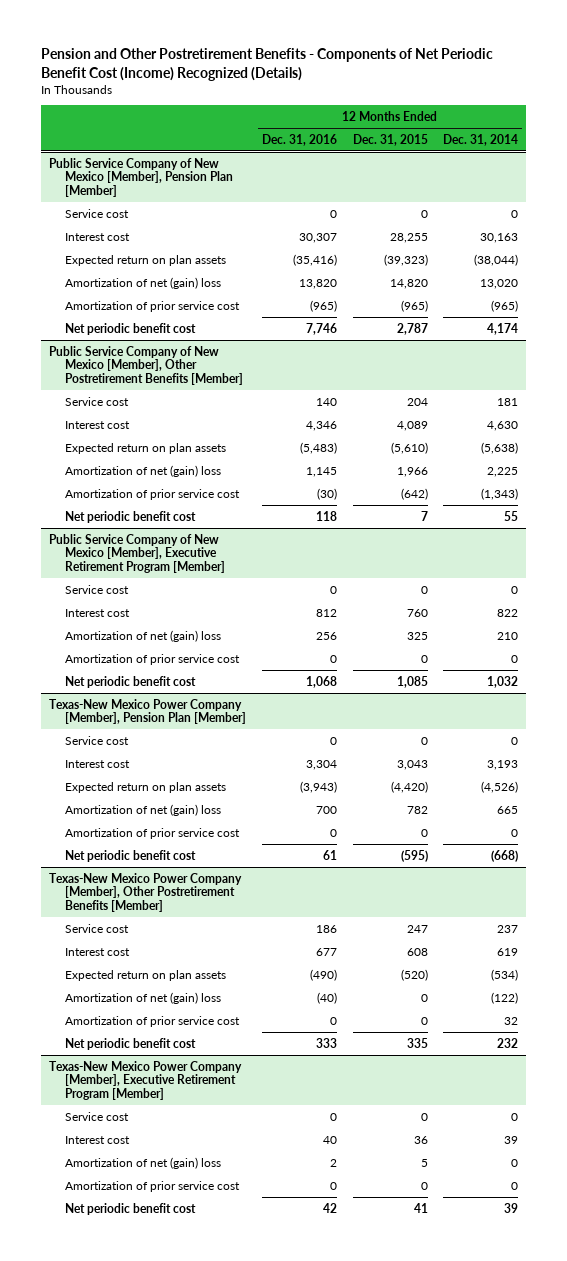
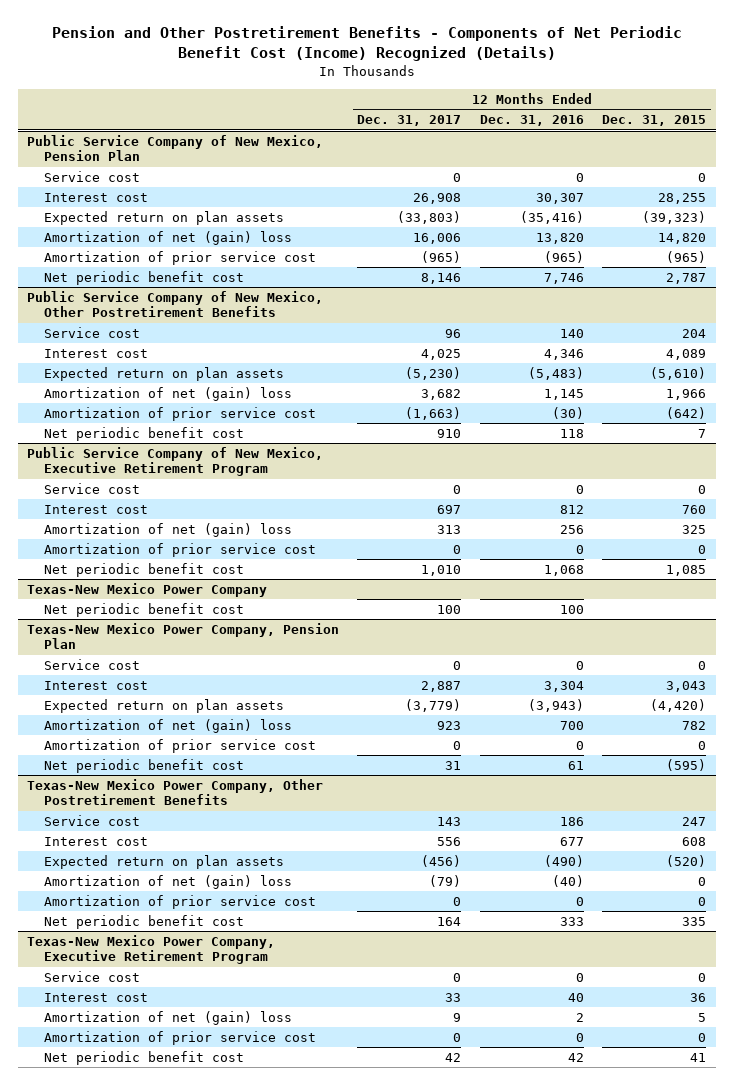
- | 12 Months Ended Dec. 31, 2016 | 12 Months Ended Dec. 31, 2015 | 12 Months Ended Dec. 31, 2014
+ | 12 Months Ended Dec. 31, 2017 | 12 Months Ended Dec. 31, 2016 | 12 Months Ended Dec. 31, 2015
- Public Service Company of New Mexico [Member], Pension Plan [Member]
+ Public Service Company of New Mexico, Pension Plan
- Public Service Company of New Mexico [Member], Other Postretirement Benefits [Member]
+ Public Service Company of New Mexico, Other Postretirement Benefits
- Public Service Company of New Mexico [Member], Executive Retirement Program [Member]
+ Public Service Company of New Mexico, Executive Retirement Program
- Texas-New Mexico Power Company [Member], Pension Plan [Member]
+ Texas-New Mexico Power Company
+ Net periodic benefit cost | 100 | 100 |
+ Texas-New Mexico Power Company, Pension Plan
- Texas-New Mexico Power Company [Member], Other Postretirement Benefits [Member]
+ Texas-New Mexico Power Company, Other Postretirement Benefits
- Texas-New Mexico Power Company [Member], Executive Retirement Program [Member]
+ Texas-New Mexico Power Company, Executive Retirement Program

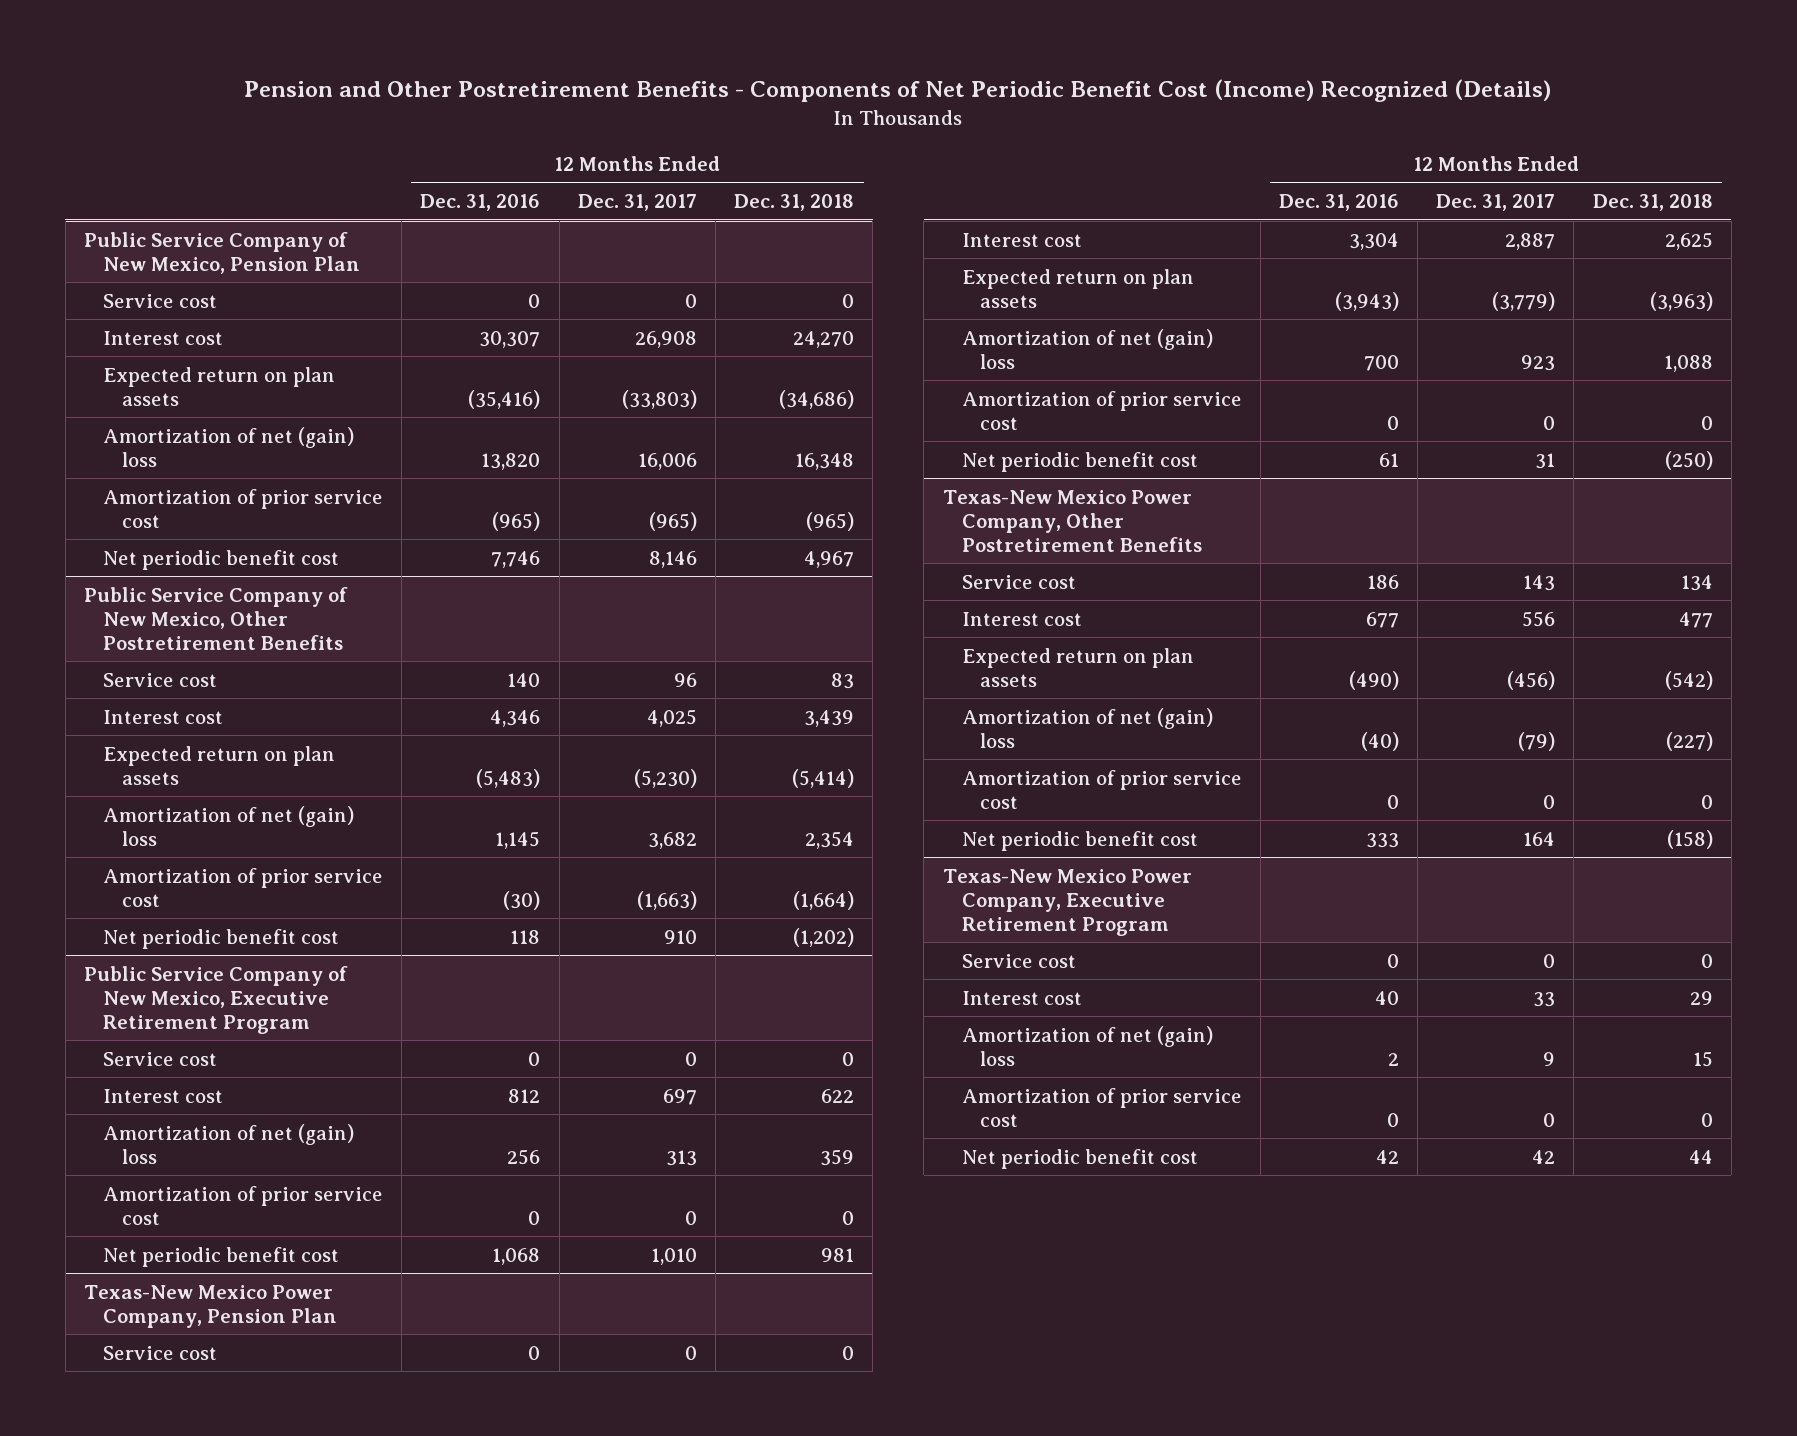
- | 12 Months Ended Dec. 31, 2017 | 12 Months Ended Dec. 31, 2016 | 12 Months Ended Dec. 31, 2015
+ | 12 Months Ended Dec. 31, 2016 | 12 Months Ended Dec. 31, 2017 | 12 Months Ended Dec. 31, 2018
- Texas-New Mexico Power Company
- Net periodic benefit cost | 100 | 100 |

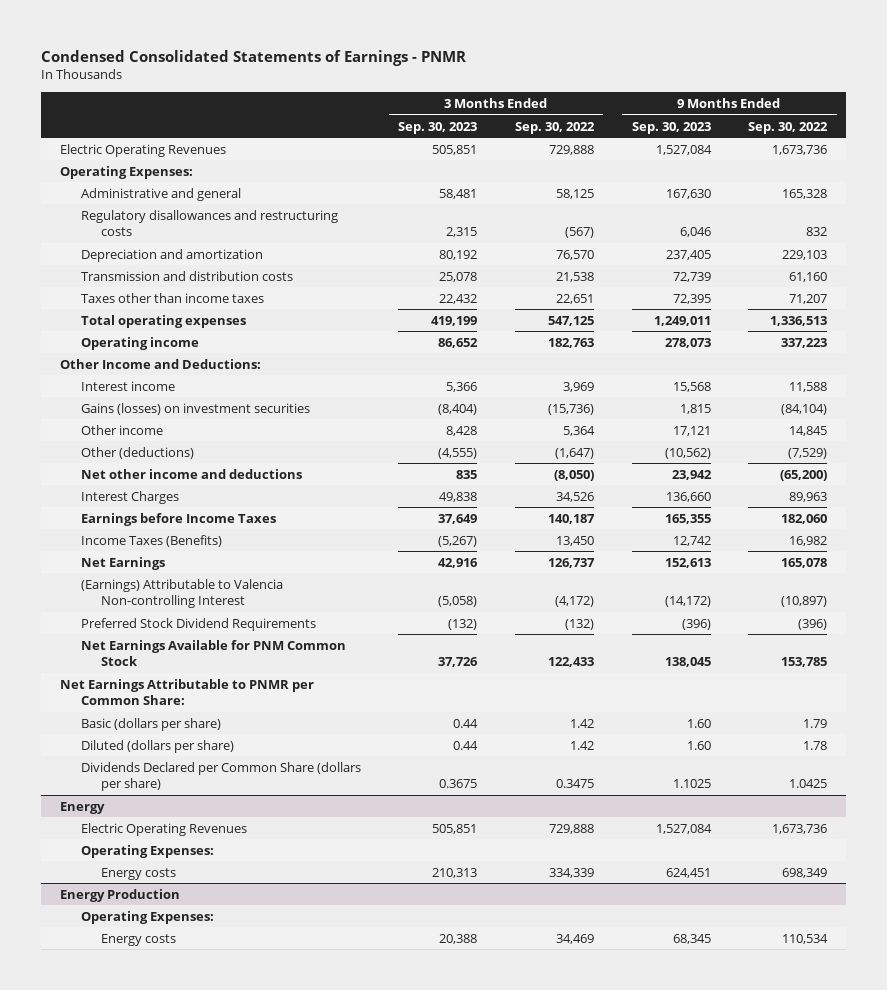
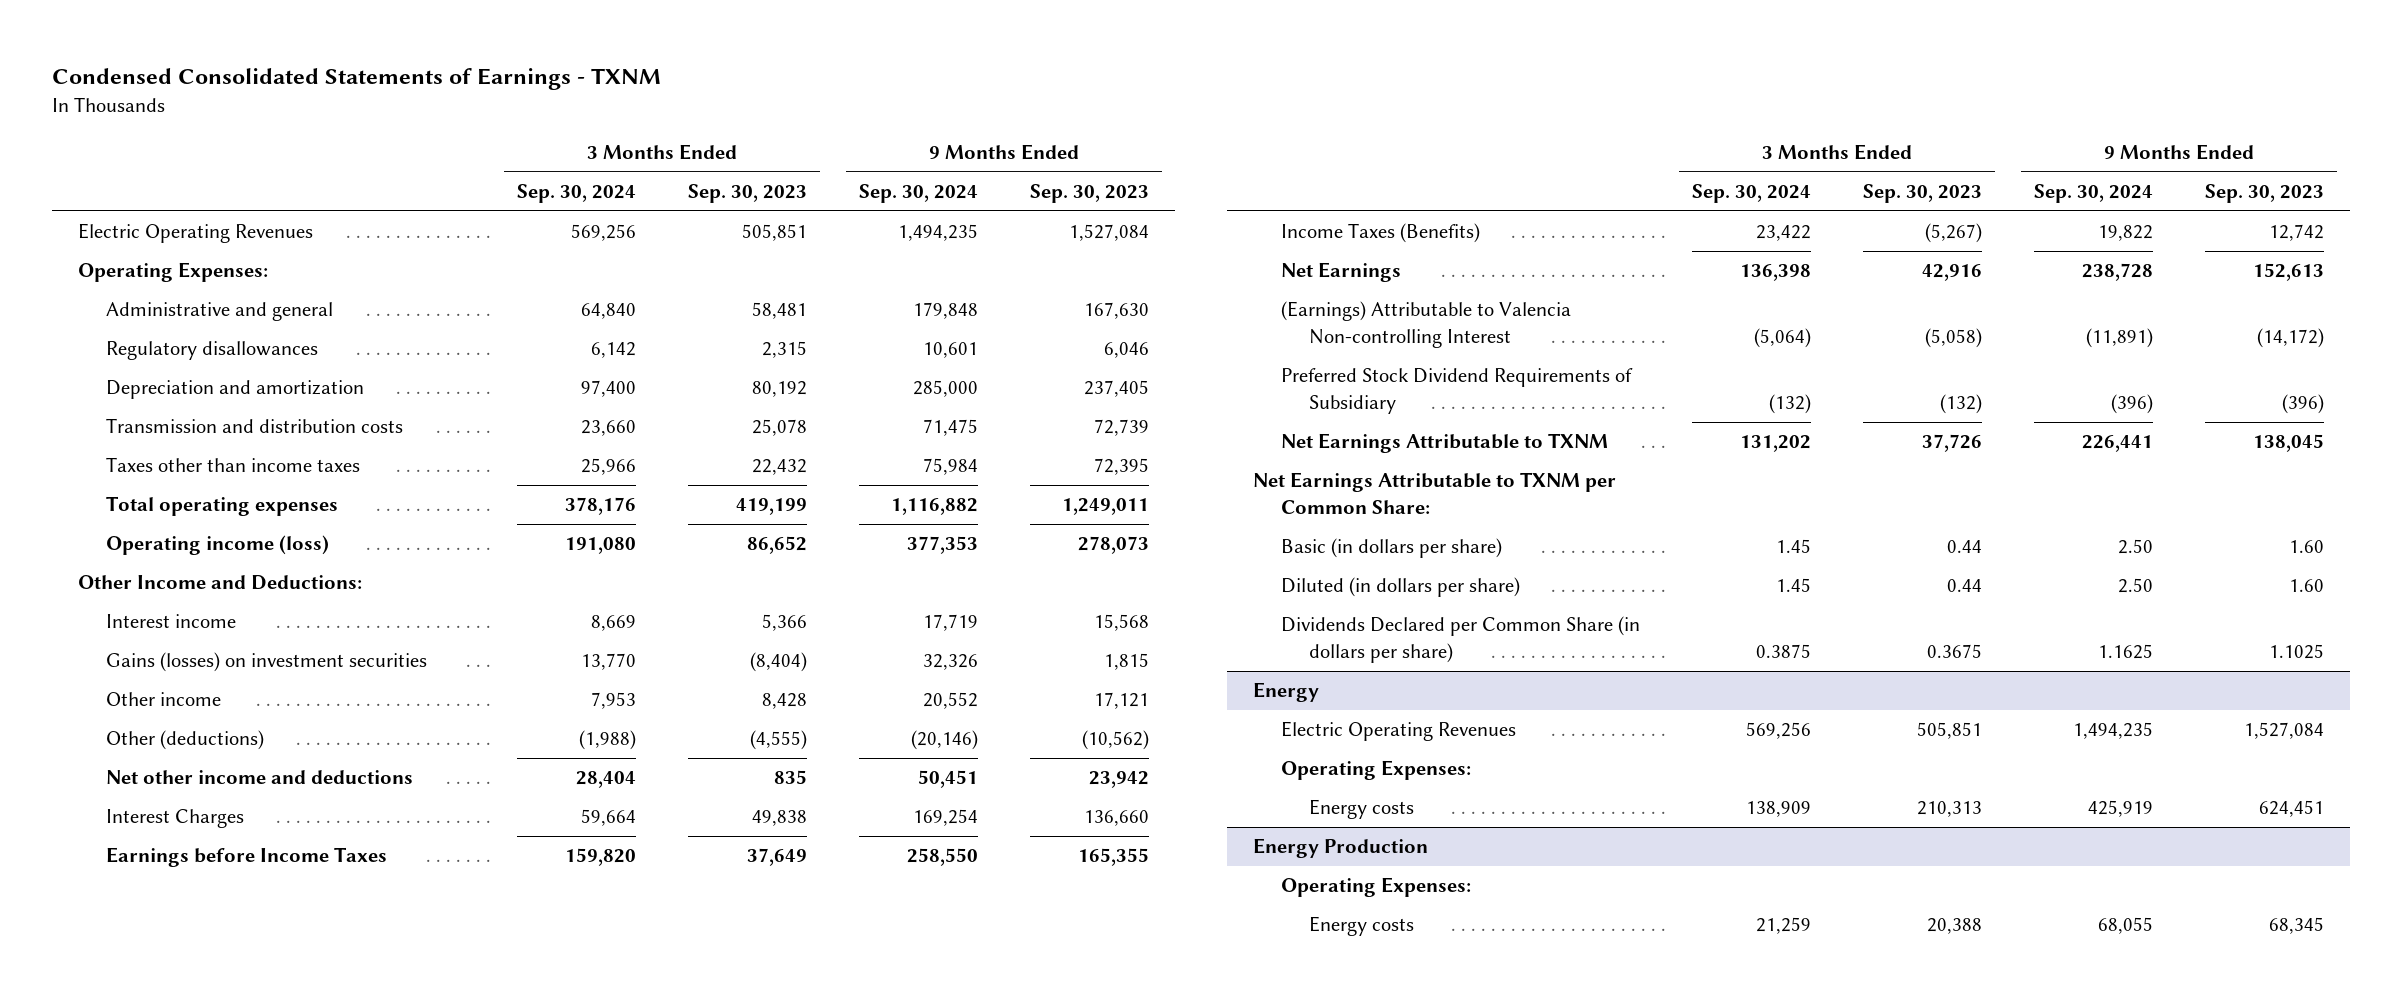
- Condensed Consolidated Statements of Earnings - PNMR
+ Condensed Consolidated Statements of Earnings - TXNM
- | 3 Months Ended Sep. 30, 2023 | 3 Months Ended Sep. 30, 2022 | 9 Months Ended Sep. 30, 2023 | 9 Months Ended Sep. 30, 2022
+ | 3 Months Ended Sep. 30, 2024 | 3 Months Ended Sep. 30, 2023 | 9 Months Ended Sep. 30, 2024 | 9 Months Ended Sep. 30, 2023
- Regulatory disallowances and restructuring costs | 2,315 | (567) | 6,046 | 832
+ Regulatory disallowances | 6,142 | 2,315 | 10,601 | 6,046
- Operating income | 86,652 | 182,763 | 278,073 | 337,223
+ Operating income (loss) | 191,080 | 86,652 | 377,353 | 278,073
- Preferred Stock Dividend Requirements | (132) | (132) | (396) | (396)
- Net Earnings Available for PNM Common Stock | 37,726 | 122,433 | 138,045 | 153,785
- Net Earnings Attributable to PNMR per Common Share:
- Basic (dollars per share) | 0.44 | 1.42 | 1.60 | 1.79
- Diluted (dollars per share) | 0.44 | 1.42 | 1.60 | 1.78
- Dividends Declared per Common Share (dollars per share) | 0.3675 | 0.3475 | 1.1025 | 1.0425
+ Preferred Stock Dividend Requirements of Subsidiary | (132) | (132) | (396) | (396)
+ Net Earnings Attributable to TXNM | 131,202 | 37,726 | 226,441 | 138,045
+ Net Earnings Attributable to TXNM per Common Share:
+ Basic (in dollars per share) | 1.45 | 0.44 | 2.50 | 1.60
+ Diluted (in dollars per share) | 1.45 | 0.44 | 2.50 | 1.60
+ Dividends Declared per Common Share (in dollars per share) | 0.3875 | 0.3675 | 1.1625 | 1.1025

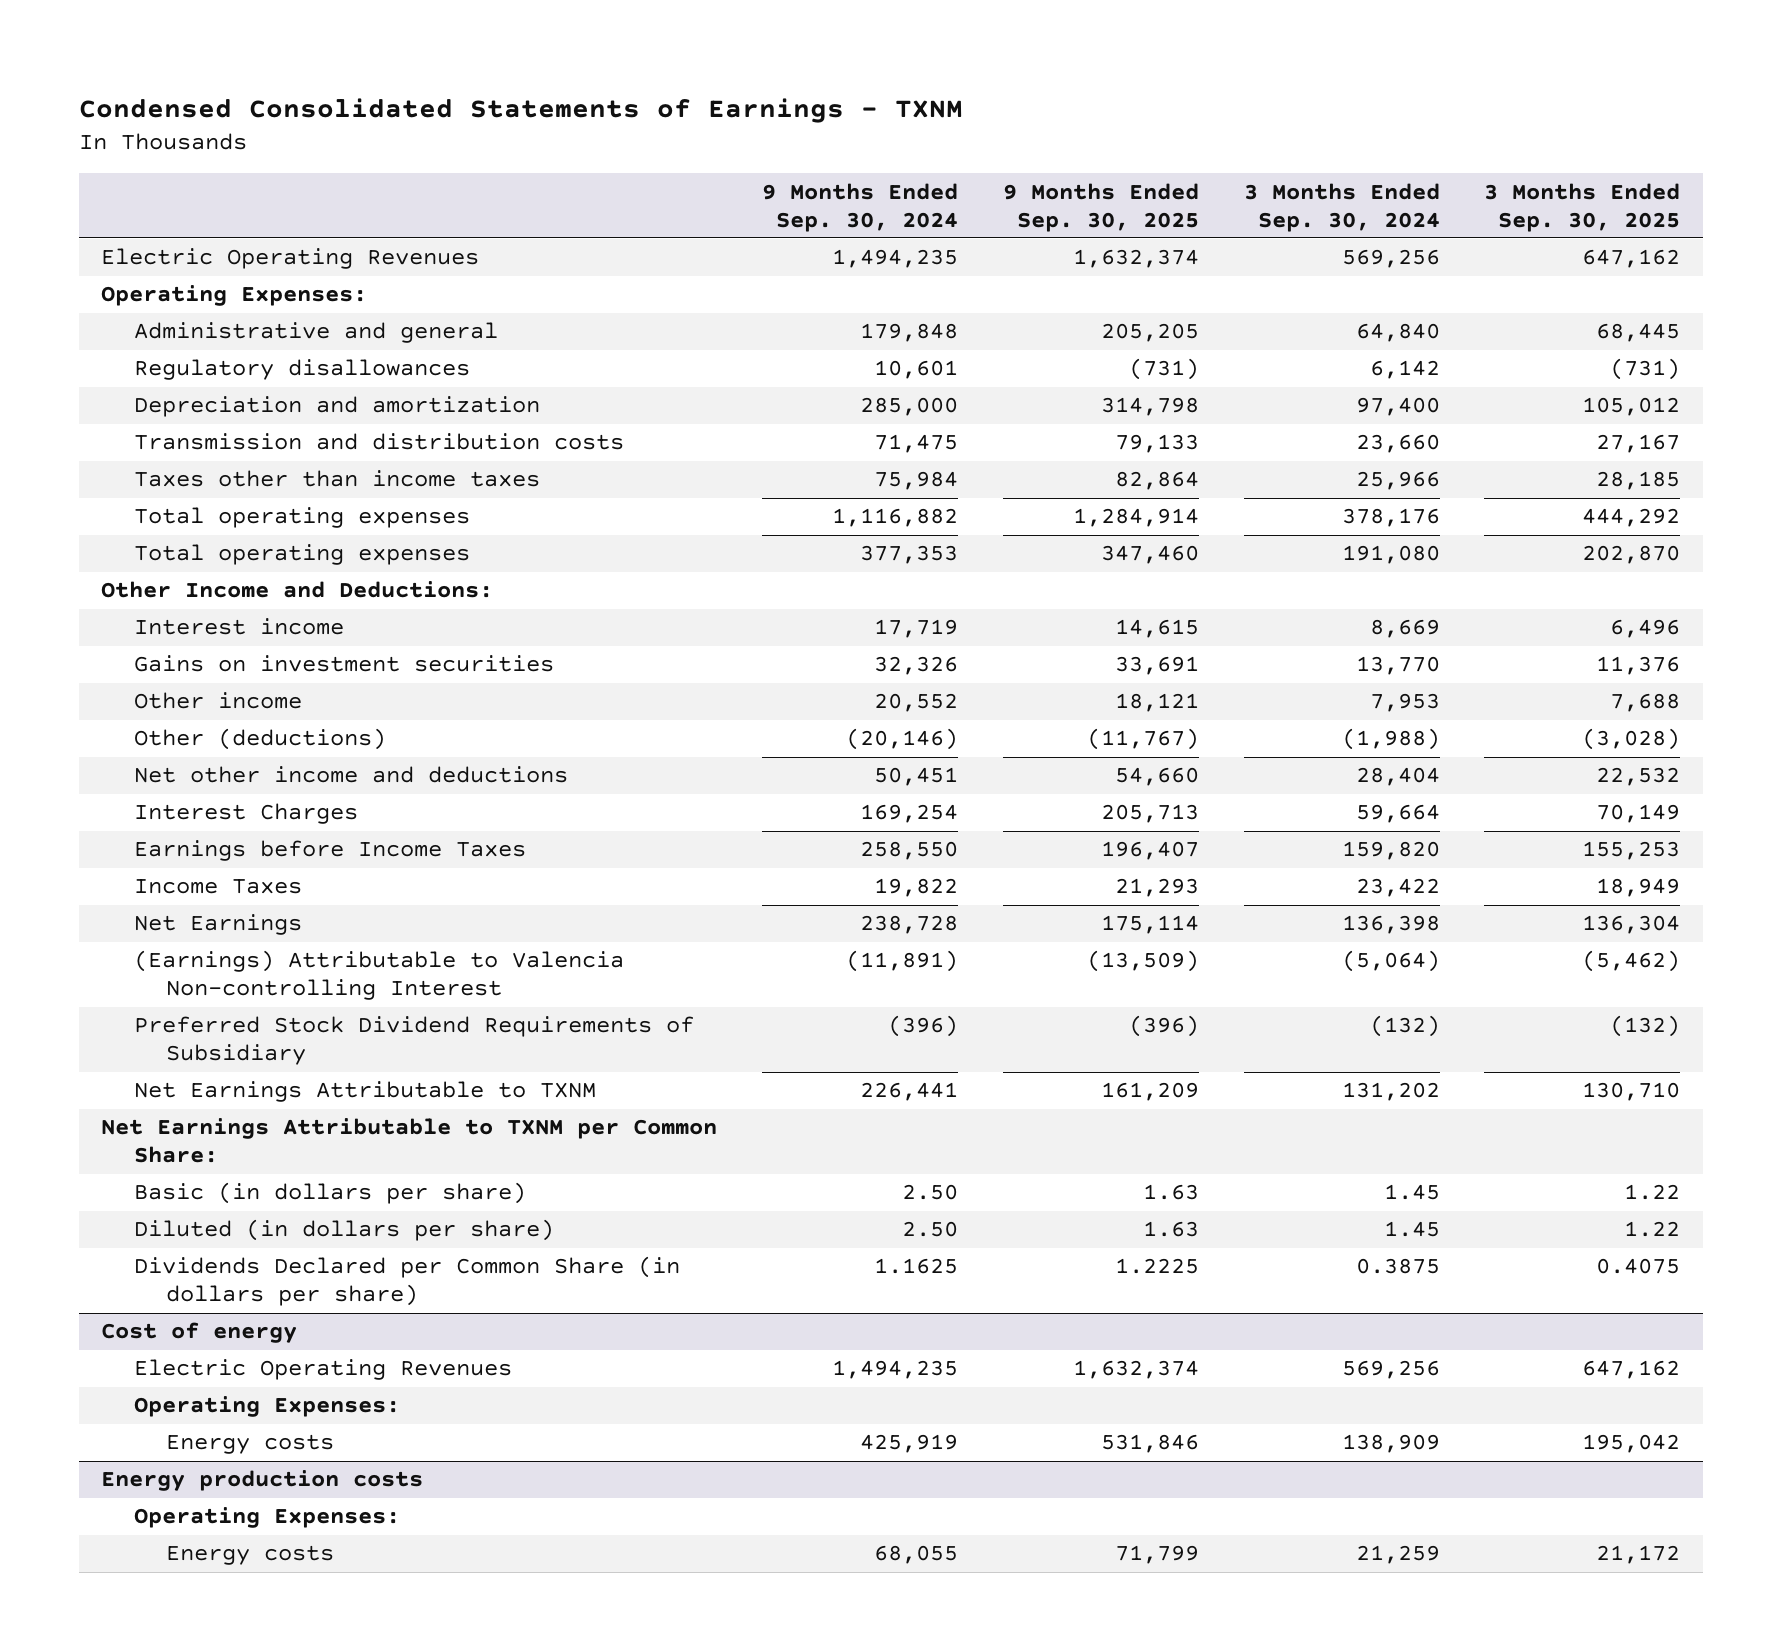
- | 3 Months Ended Sep. 30, 2024 | 3 Months Ended Sep. 30, 2023 | 9 Months Ended Sep. 30, 2024 | 9 Months Ended Sep. 30, 2023
+ | 9 Months Ended Sep. 30, 2024 | 9 Months Ended Sep. 30, 2025 | 3 Months Ended Sep. 30, 2024 | 3 Months Ended Sep. 30, 2025
- Operating income (loss) | 191,080 | 86,652 | 377,353 | 278,073
+ Total operating expenses | 377,353 | 347,460 | 191,080 | 202,870
- Gains (losses) on investment securities | 13,770 | (8,404) | 32,326 | 1,815
+ Gains on investment securities | 32,326 | 33,691 | 13,770 | 11,376
- Income Taxes (Benefits) | 23,422 | (5,267) | 19,822 | 12,742
+ Income Taxes | 19,822 | 21,293 | 23,422 | 18,949
- Energy
+ Cost of energy
- Energy Production
+ Energy production costs

